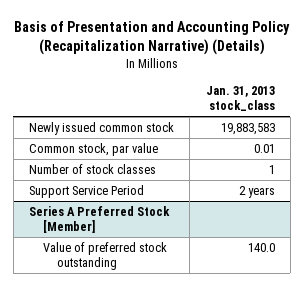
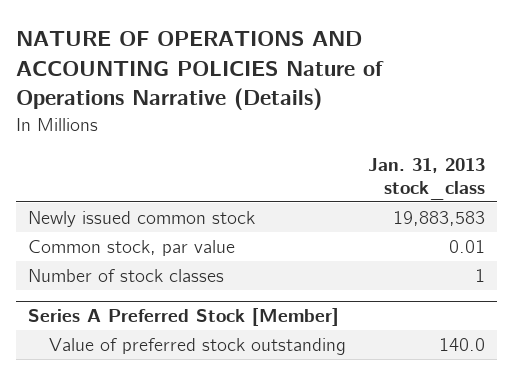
- Basis of Presentation and Accounting Policy (Recapitalization Narrative) (Details)
+ NATURE OF OPERATIONS AND ACCOUNTING POLICIES Nature of Operations Narrative (Details)
- Support Service Period | 2 years

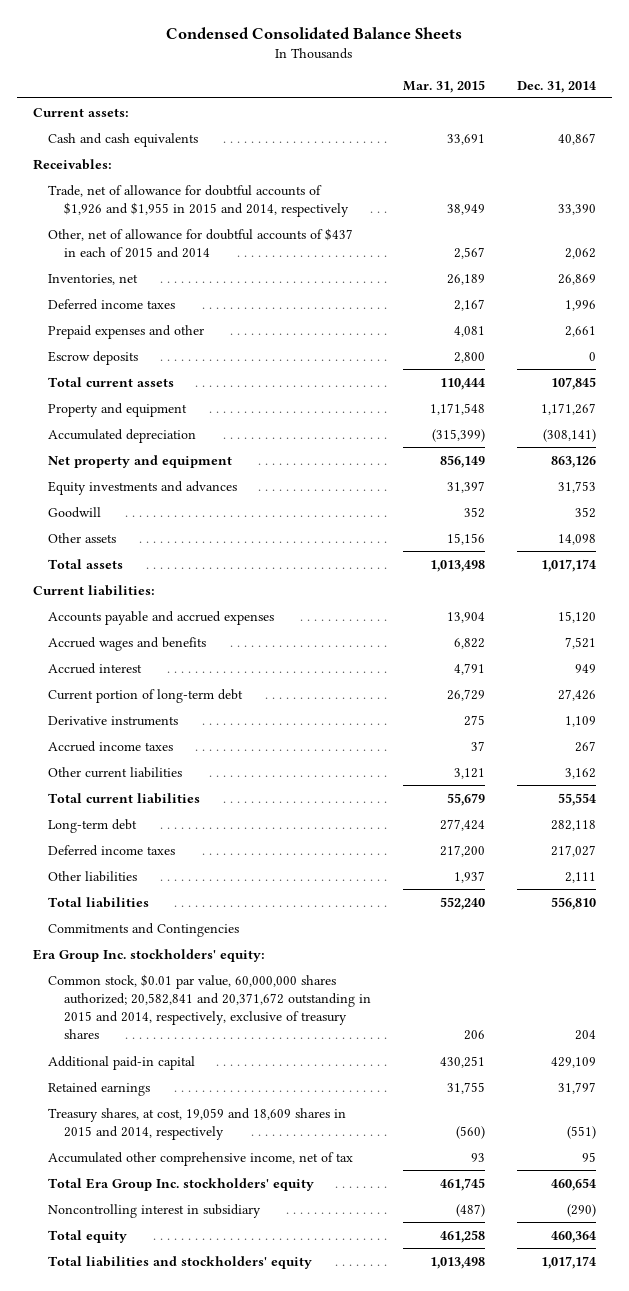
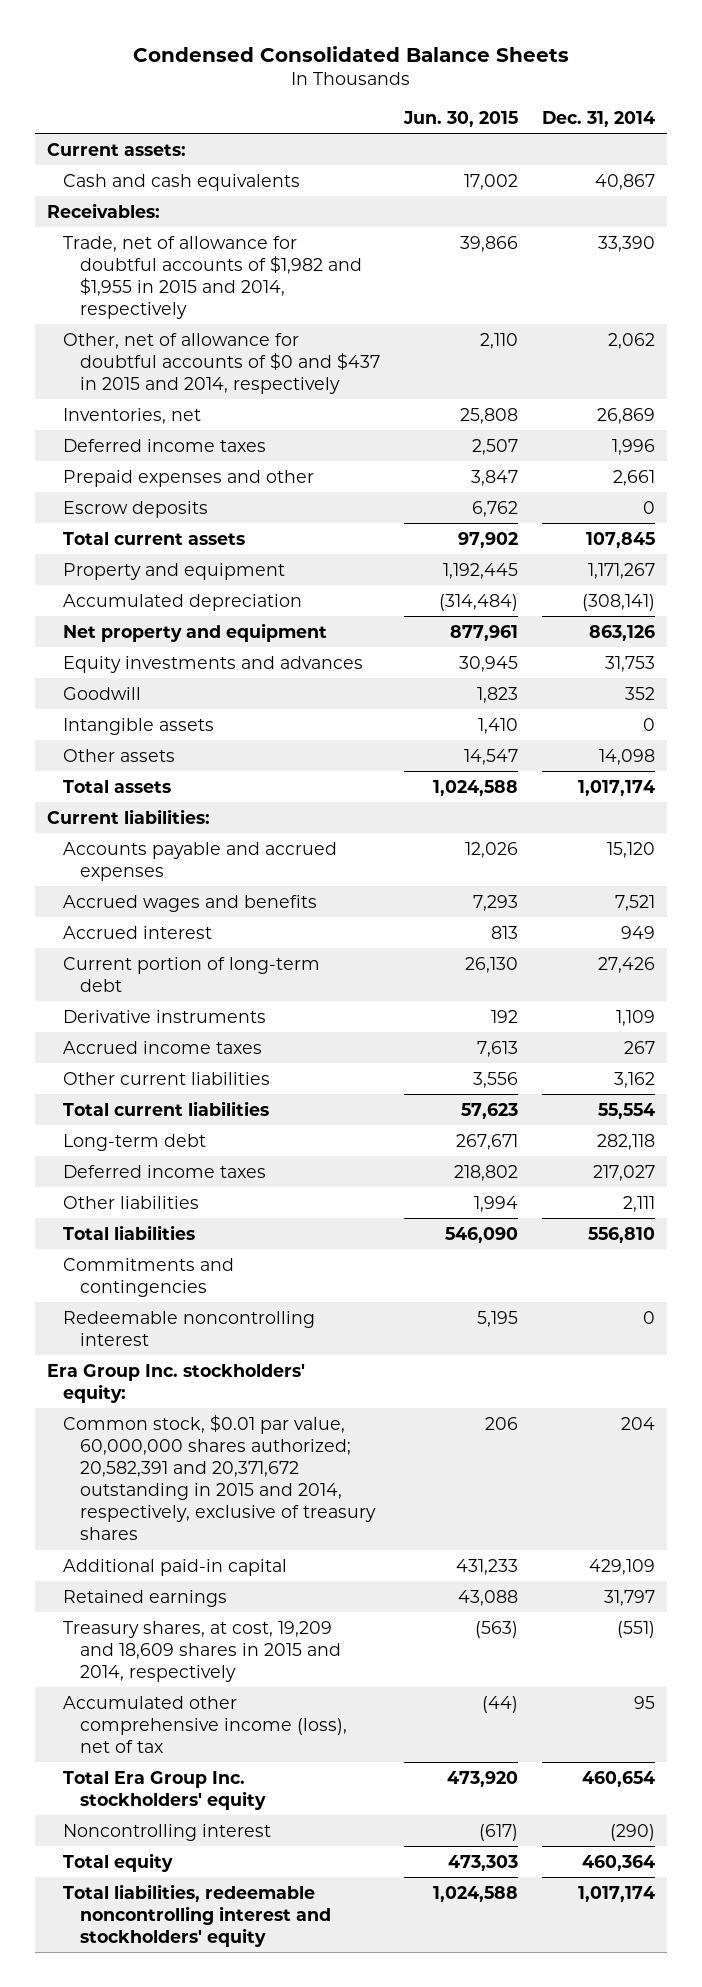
- | Mar. 31, 2015 | Dec. 31, 2014
+ | Jun. 30, 2015 | Dec. 31, 2014
- Trade, net of allowance for doubtful accounts of $1,926 and $1,955 in 2015 and 2014, respectively | 38,949 | 33,390
- Other, net of allowance for doubtful accounts of $437 in each of 2015 and 2014 | 2,567 | 2,062
+ Trade, net of allowance for doubtful accounts of $1,982 and $1,955 in 2015 and 2014, respectively | 39,866 | 33,390
+ Other, net of allowance for doubtful accounts of $0 and $437 in 2015 and 2014, respectively | 2,110 | 2,062
+ Intangible assets | 1,410 | 0
- Commitments and Contingencies
+ Commitments and contingencies
+ Redeemable noncontrolling interest | 5,195 | 0
- Common stock, $0.01 par value, 60,000,000 shares authorized; 20,582,841 and 20,371,672 outstanding in 2015 and 2014, respectively, exclusive of treasury shares | 206 | 204
+ Common stock, $0.01 par value, 60,000,000 shares authorized; 20,582,391 and 20,371,672 outstanding in 2015 and 2014, respectively, exclusive of treasury shares | 206 | 204
- Treasury shares, at cost, 19,059 and 18,609 shares in 2015 and 2014, respectively | (560) | (551)
- Accumulated other comprehensive income, net of tax | 93 | 95
+ Treasury shares, at cost, 19,209 and 18,609 shares in 2015 and 2014, respectively | (563) | (551)
+ Accumulated other comprehensive income (loss), net of tax | (44) | 95
- Noncontrolling interest in subsidiary | (487) | (290)
+ Noncontrolling interest | (617) | (290)
- Total liabilities and stockholders' equity | 1,013,498 | 1,017,174
+ Total liabilities, redeemable noncontrolling interest and stockholders' equity | 1,024,588 | 1,017,174

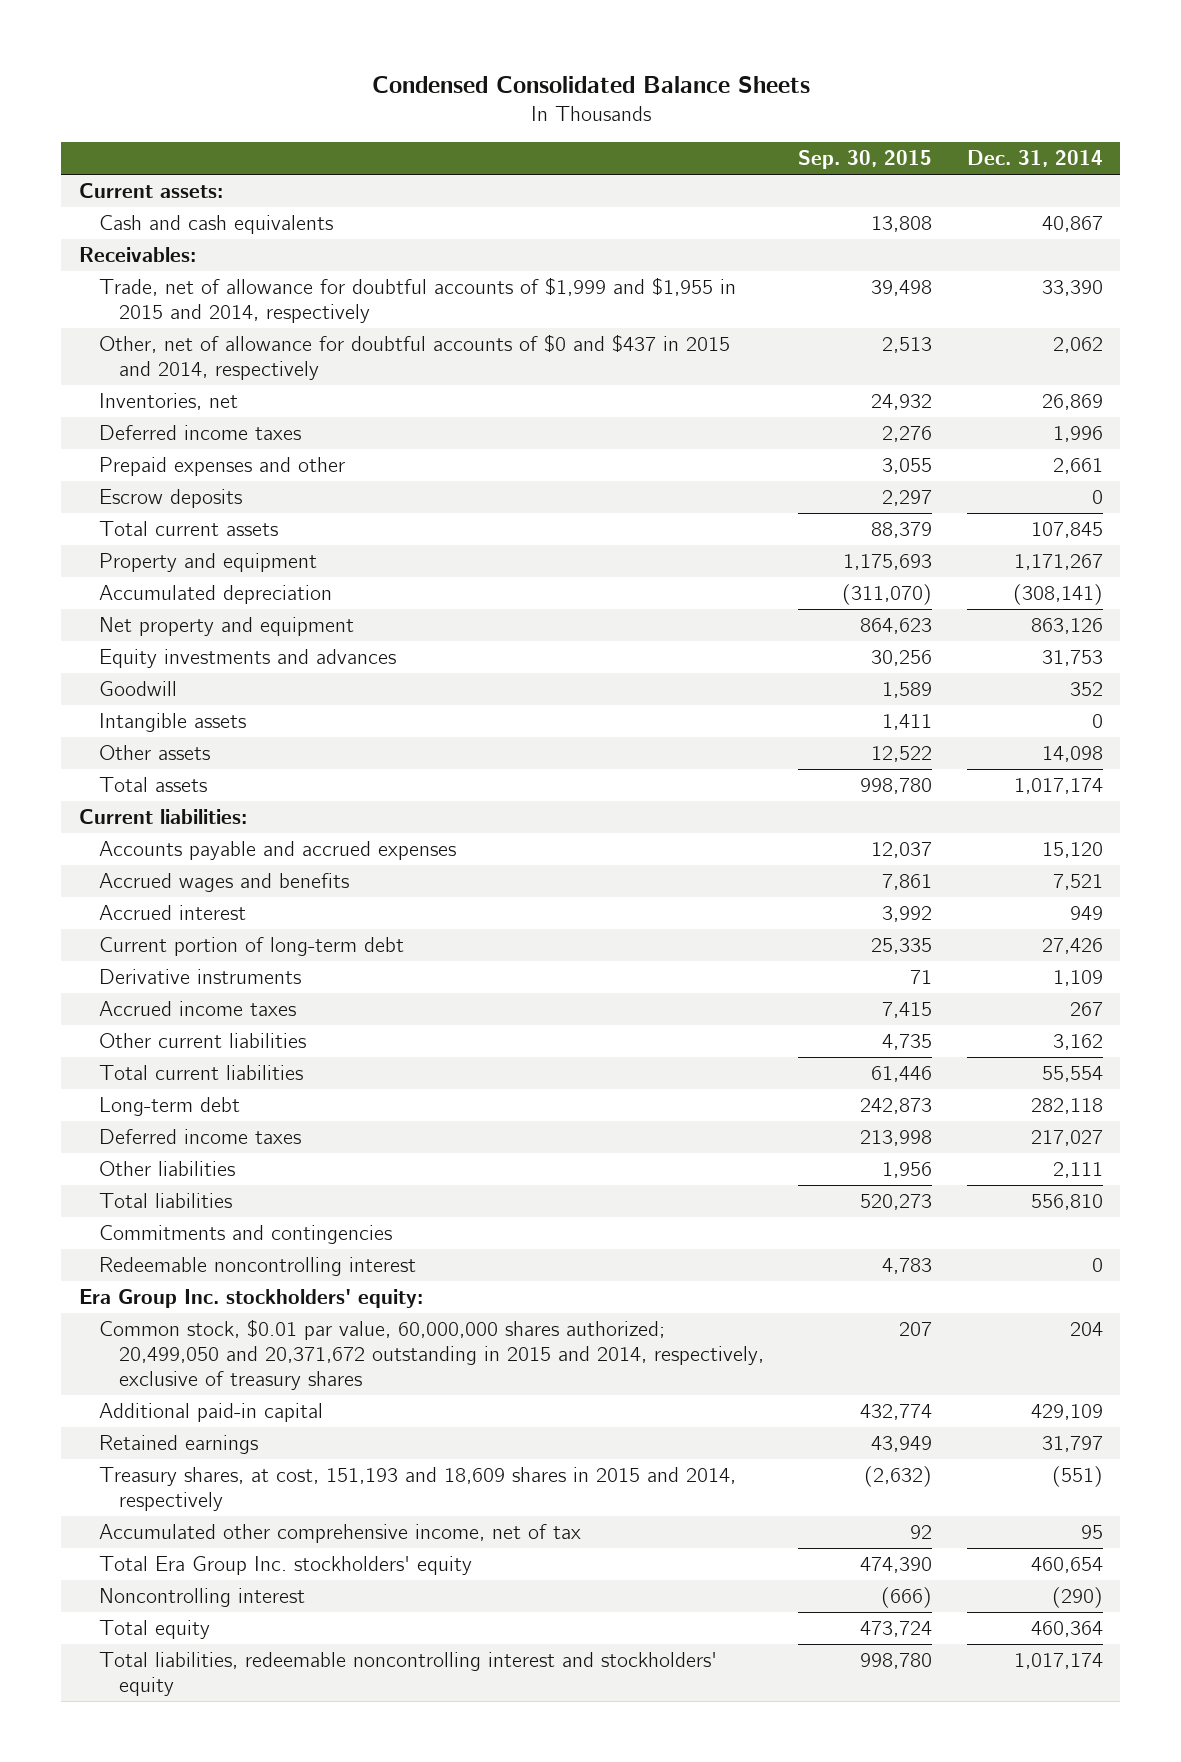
- | Jun. 30, 2015 | Dec. 31, 2014
+ | Sep. 30, 2015 | Dec. 31, 2014
- Trade, net of allowance for doubtful accounts of $1,982 and $1,955 in 2015 and 2014, respectively | 39,866 | 33,390
+ Trade, net of allowance for doubtful accounts of $1,999 and $1,955 in 2015 and 2014, respectively | 39,498 | 33,390
- Common stock, $0.01 par value, 60,000,000 shares authorized; 20,582,391 and 20,371,672 outstanding in 2015 and 2014, respectively, exclusive of treasury shares | 206 | 204
+ Common stock, $0.01 par value, 60,000,000 shares authorized; 20,499,050 and 20,371,672 outstanding in 2015 and 2014, respectively, exclusive of treasury shares | 207 | 204
- Treasury shares, at cost, 19,209 and 18,609 shares in 2015 and 2014, respectively | (563) | (551)
- Accumulated other comprehensive income (loss), net of tax | (44) | 95
+ Treasury shares, at cost, 151,193 and 18,609 shares in 2015 and 2014, respectively | (2,632) | (551)
+ Accumulated other comprehensive income, net of tax | 92 | 95

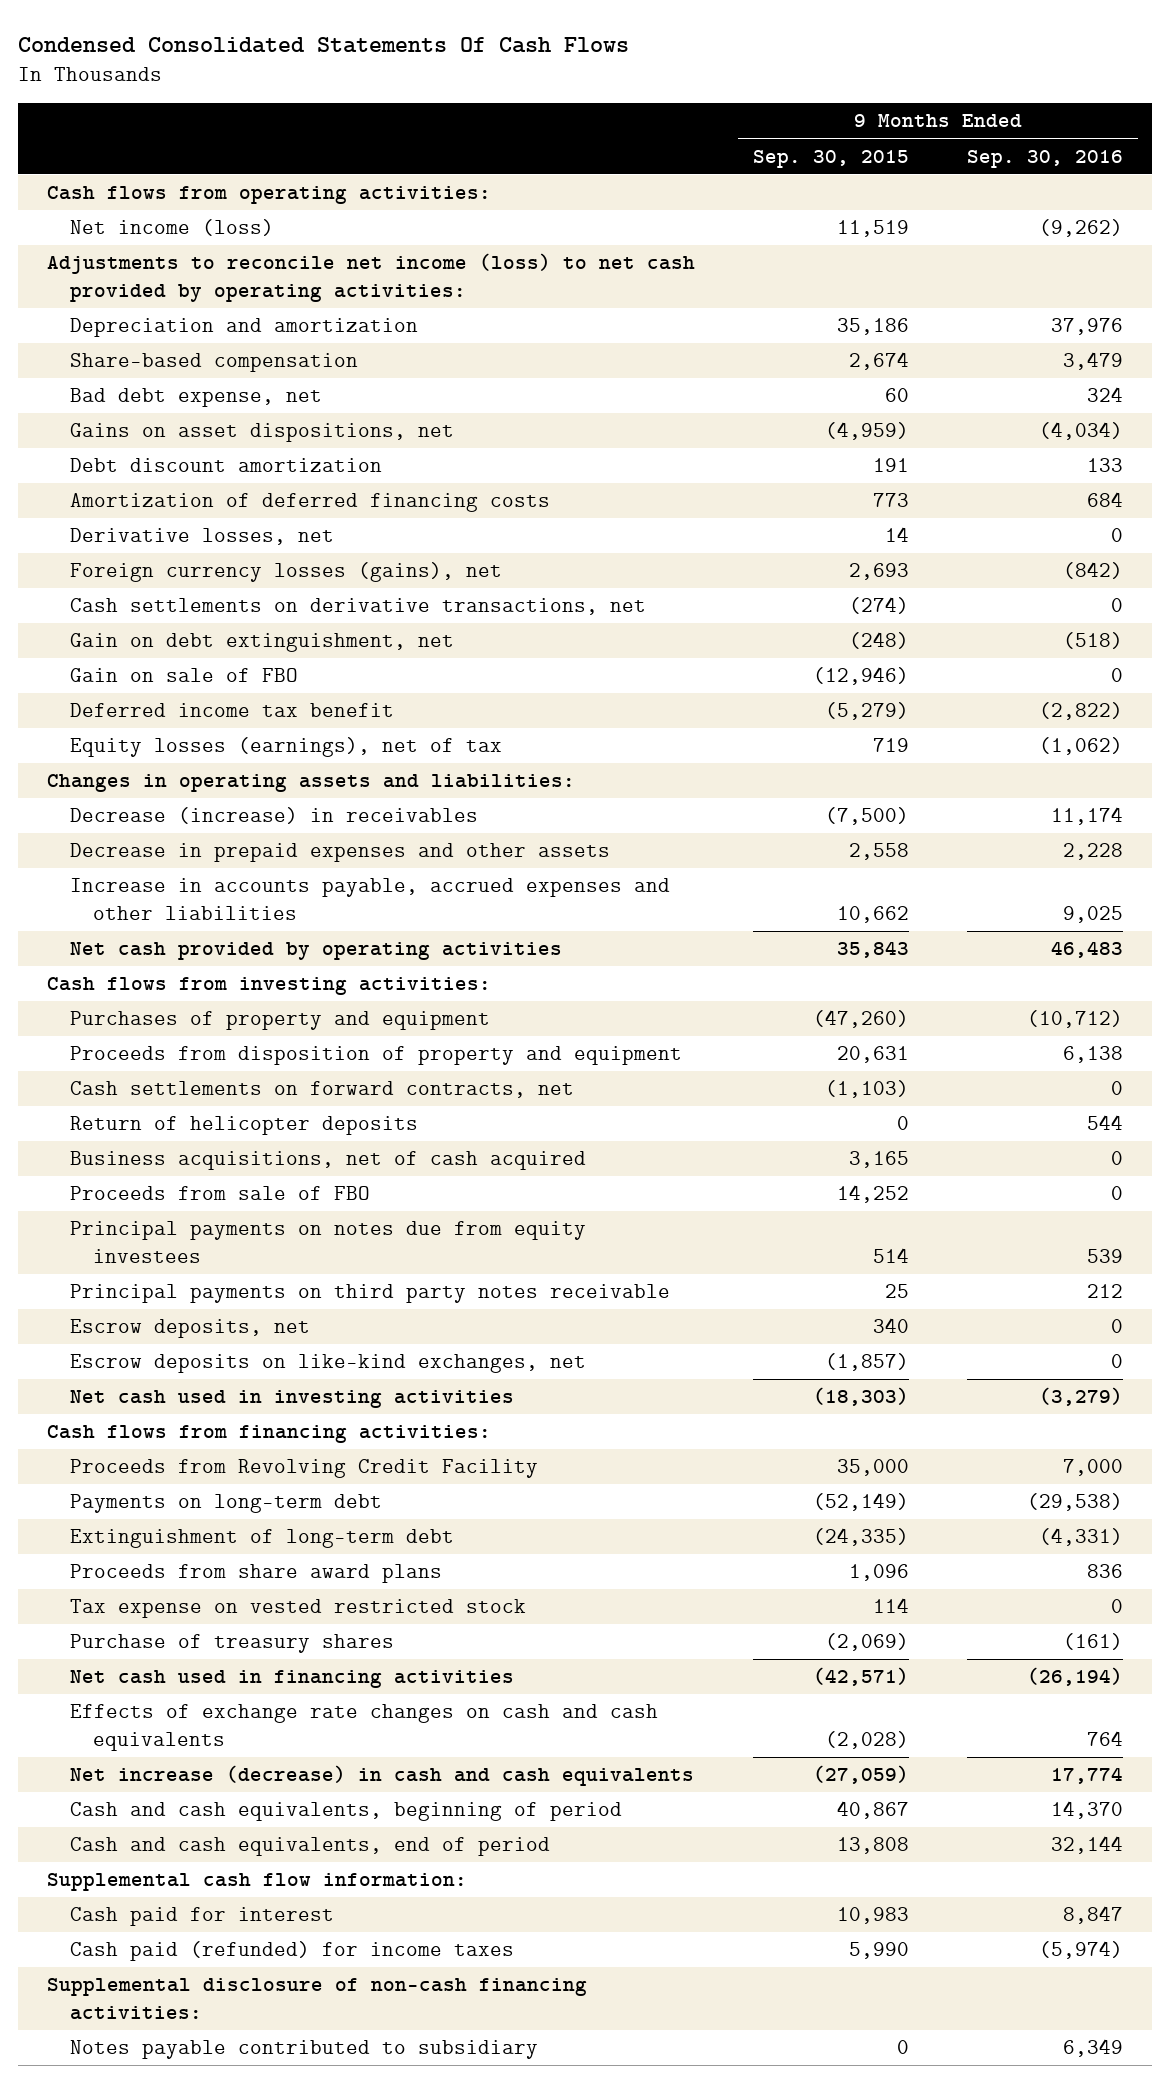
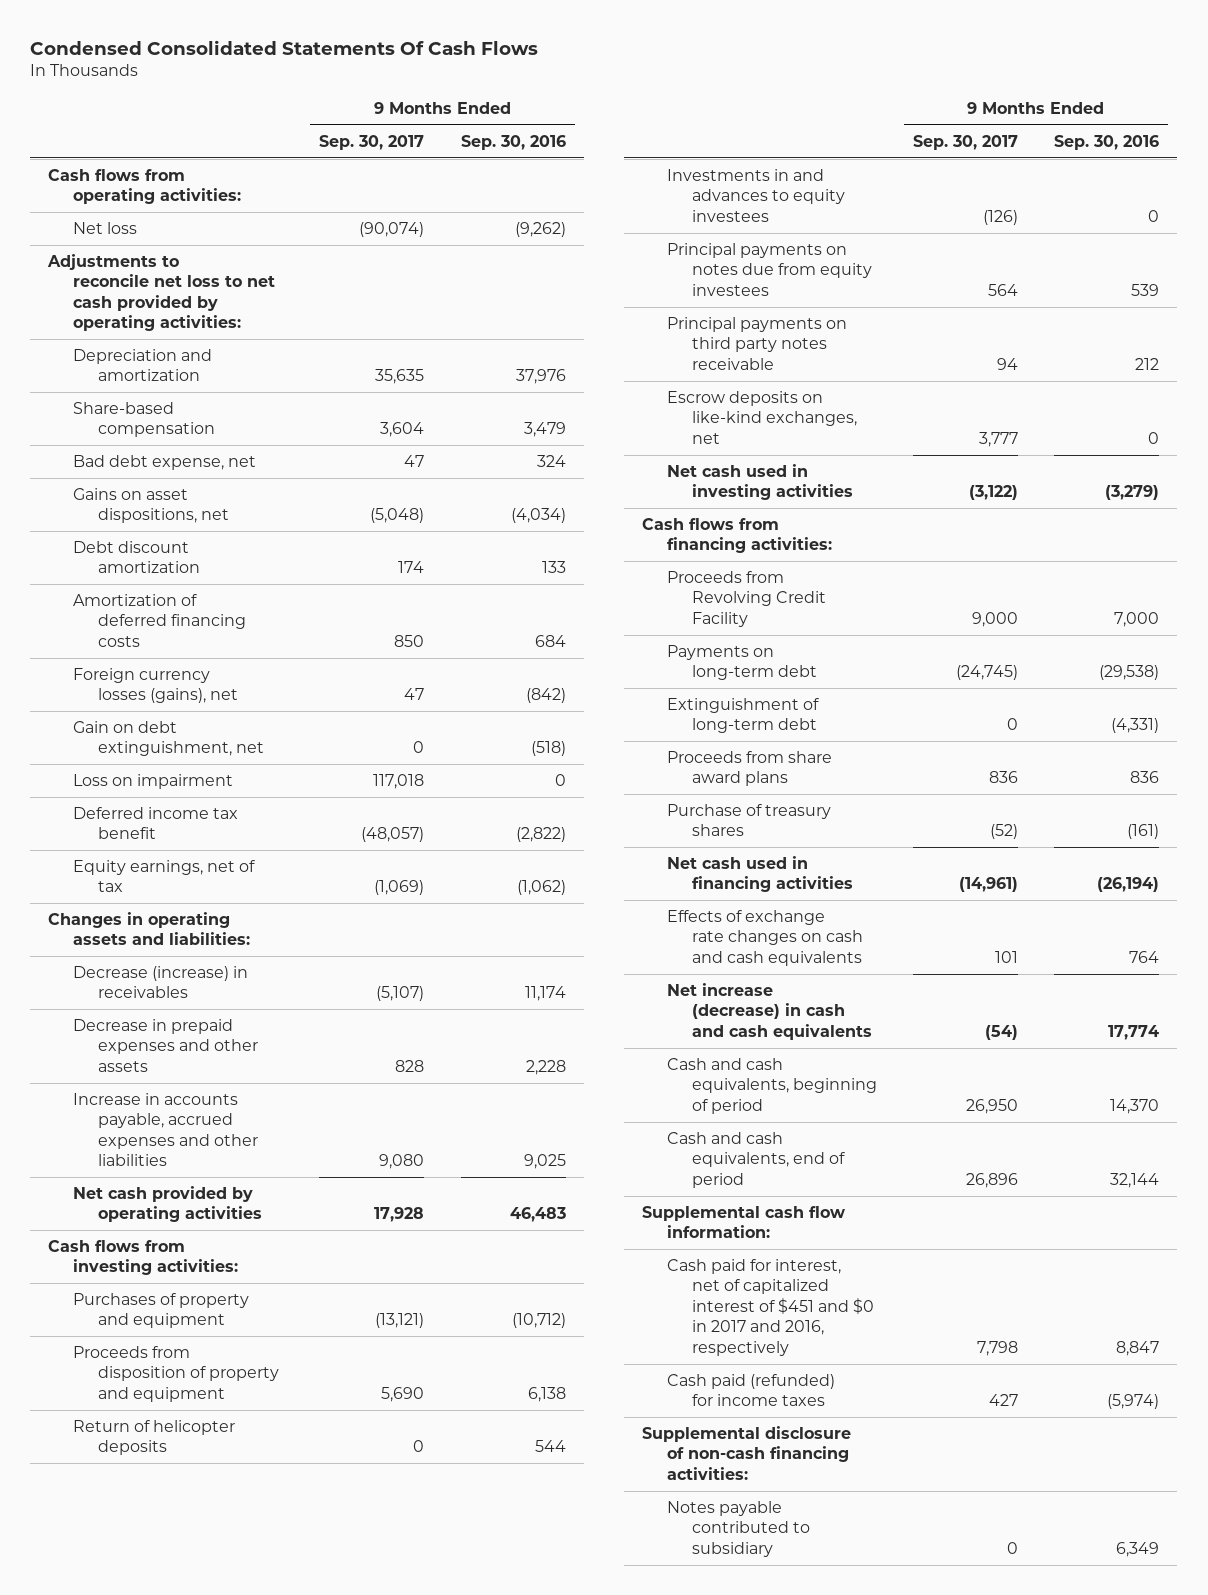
- | 9 Months Ended Sep. 30, 2015 | 9 Months Ended Sep. 30, 2016
+ | 9 Months Ended Sep. 30, 2017 | 9 Months Ended Sep. 30, 2016
- Net income (loss) | 11,519 | (9,262)
- Adjustments to reconcile net income (loss) to net cash provided by operating activities:
+ Net loss | (90,074) | (9,262)
+ Adjustments to reconcile net loss to net cash provided by operating activities:
- Derivative losses, net | 14 | 0
- Cash settlements on derivative transactions, net | (274) | 0
- Gain on sale of FBO | (12,946) | 0
+ Loss on impairment | 117,018 | 0
- Equity losses (earnings), net of tax | 719 | (1,062)
+ Equity earnings, net of tax | (1,069) | (1,062)
- Cash settlements on forward contracts, net | (1,103) | 0
- Business acquisitions, net of cash acquired | 3,165 | 0
- Proceeds from sale of FBO | 14,252 | 0
+ Investments in and advances to equity investees | (126) | 0
- Escrow deposits, net | 340 | 0
- Tax expense on vested restricted stock | 114 | 0
- Cash paid for interest | 10,983 | 8,847
+ Cash paid for interest, net of capitalized interest of $451 and $0 in 2017 and 2016, respectively | 7,798 | 8,847

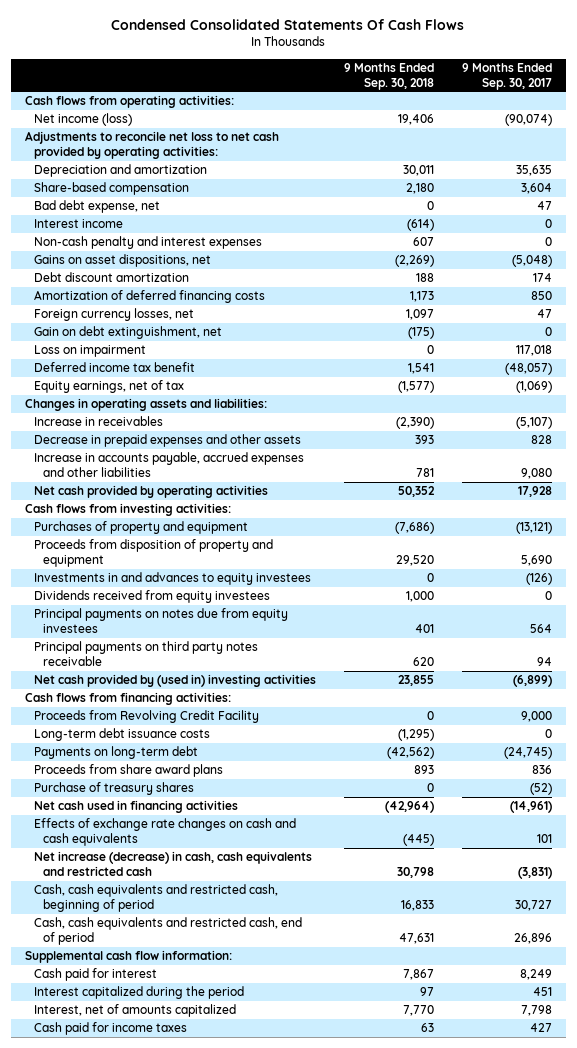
- | 9 Months Ended Sep. 30, 2017 | 9 Months Ended Sep. 30, 2016
+ | 9 Months Ended Sep. 30, 2018 | 9 Months Ended Sep. 30, 2017
- Net loss | (90,074) | (9,262)
+ Net income (loss) | 19,406 | (90,074)
+ Interest income | (614) | 0
+ Non-cash penalty and interest expenses | 607 | 0
- Foreign currency losses (gains), net | 47 | (842)
+ Foreign currency losses, net | 1,097 | 47
- Decrease (increase) in receivables | (5,107) | 11,174
+ Increase in receivables | (2,390) | (5,107)
- Return of helicopter deposits | 0 | 544
+ Dividends received from equity investees | 1,000 | 0
- Escrow deposits on like-kind exchanges, net | 3,777 | 0
- Net cash used in investing activities | (3,122) | (3,279)
+ Net cash provided by (used in) investing activities | 23,855 | (6,899)
+ Long-term debt issuance costs | (1,295) | 0
- Extinguishment of long-term debt | 0 | (4,331)
- Net increase (decrease) in cash and cash equivalents | (54) | 17,774
- Cash and cash equivalents, beginning of period | 26,950 | 14,370
- Cash and cash equivalents, end of period | 26,896 | 32,144
+ Net increase (decrease) in cash, cash equivalents and restricted cash | 30,798 | (3,831)
+ Cash, cash equivalents and restricted cash, beginning of period | 16,833 | 30,727
+ Cash, cash equivalents and restricted cash, end of period | 47,631 | 26,896
- Cash paid for interest, net of capitalized interest of $451 and $0 in 2017 and 2016, respectively | 7,798 | 8,847
- Cash paid (refunded) for income taxes | 427 | (5,974)
- Supplemental disclosure of non-cash financing activities:
- Notes payable contributed to subsidiary | 0 | 6,349
+ Cash paid for interest | 7,867 | 8,249
+ Interest capitalized during the period | 97 | 451
+ Interest, net of amounts capitalized | 7,770 | 7,798
+ Cash paid for income taxes | 63 | 427

